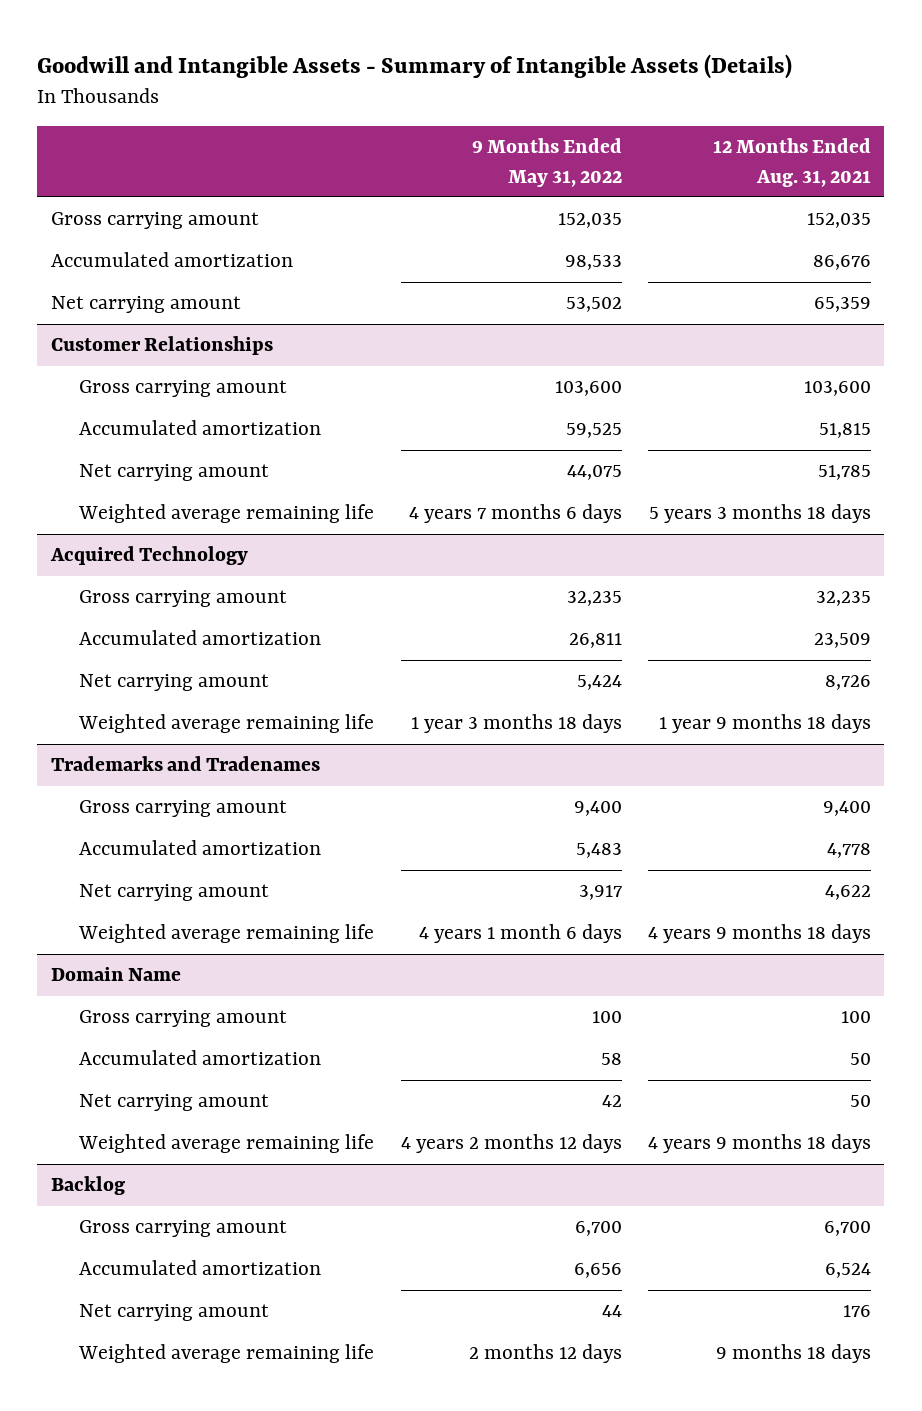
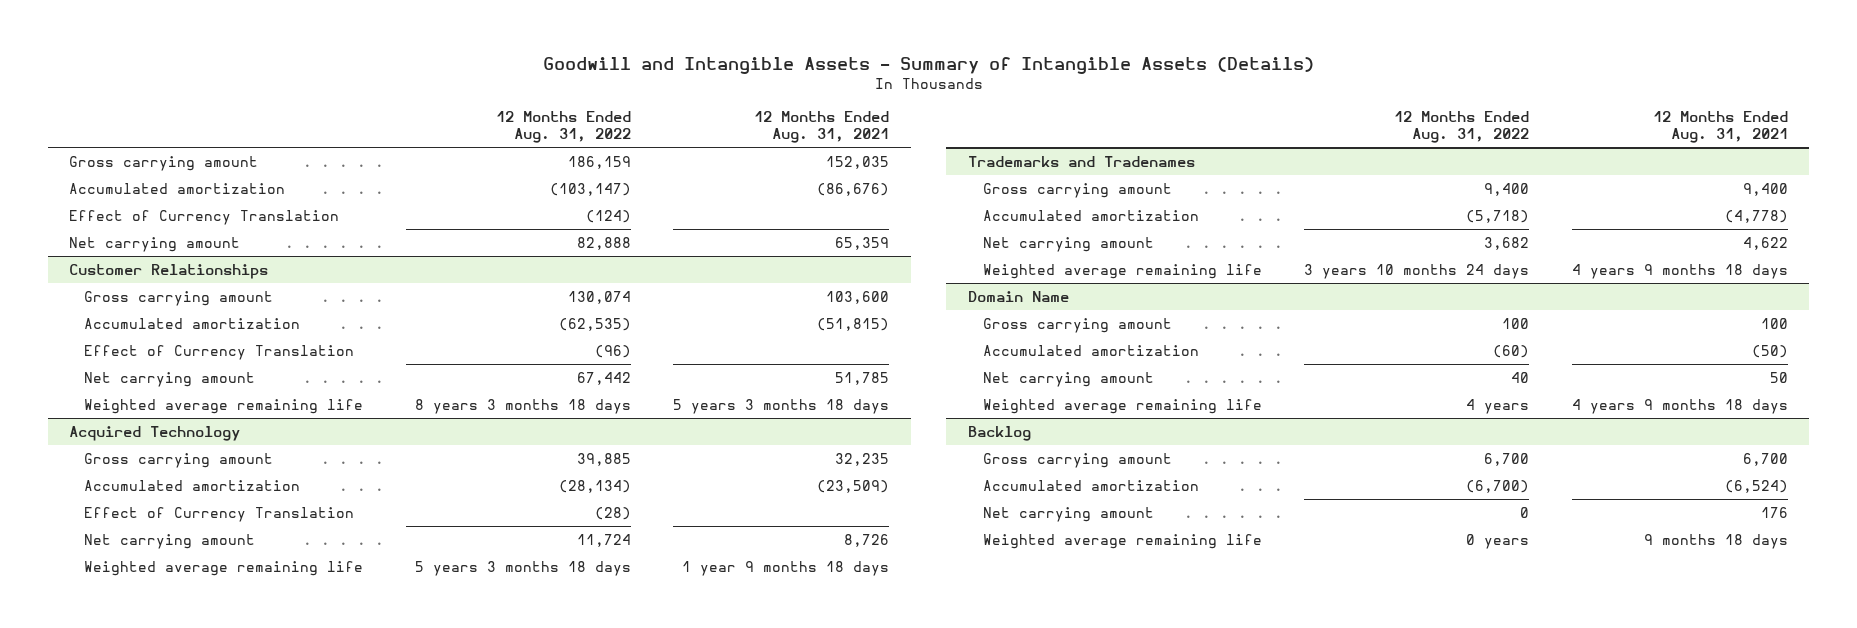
- | 9 Months Ended May 31, 2022 | 12 Months Ended Aug. 31, 2021
+ | 12 Months Ended Aug. 31, 2022 | 12 Months Ended Aug. 31, 2021
- Accumulated amortization | 98,533 | 86,676
+ Accumulated amortization | (103,147) | (86,676)
+ Effect of Currency Translation | (124) |
@ Customer Relationships
- Accumulated amortization | 59,525 | 51,815
+ Accumulated amortization | (62,535) | (51,815)
+ Effect of Currency Translation | (96) |
@ Acquired Technology
- Accumulated amortization | 26,811 | 23,509
+ Accumulated amortization | (28,134) | (23,509)
+ Effect of Currency Translation | (28) |
@ Trademarks and Tradenames
- Accumulated amortization | 5,483 | 4,778
+ Accumulated amortization | (5,718) | (4,778)
@ Domain Name
- Accumulated amortization | 58 | 50
+ Accumulated amortization | (60) | (50)
@ Backlog
- Accumulated amortization | 6,656 | 6,524
+ Accumulated amortization | (6,700) | (6,524)

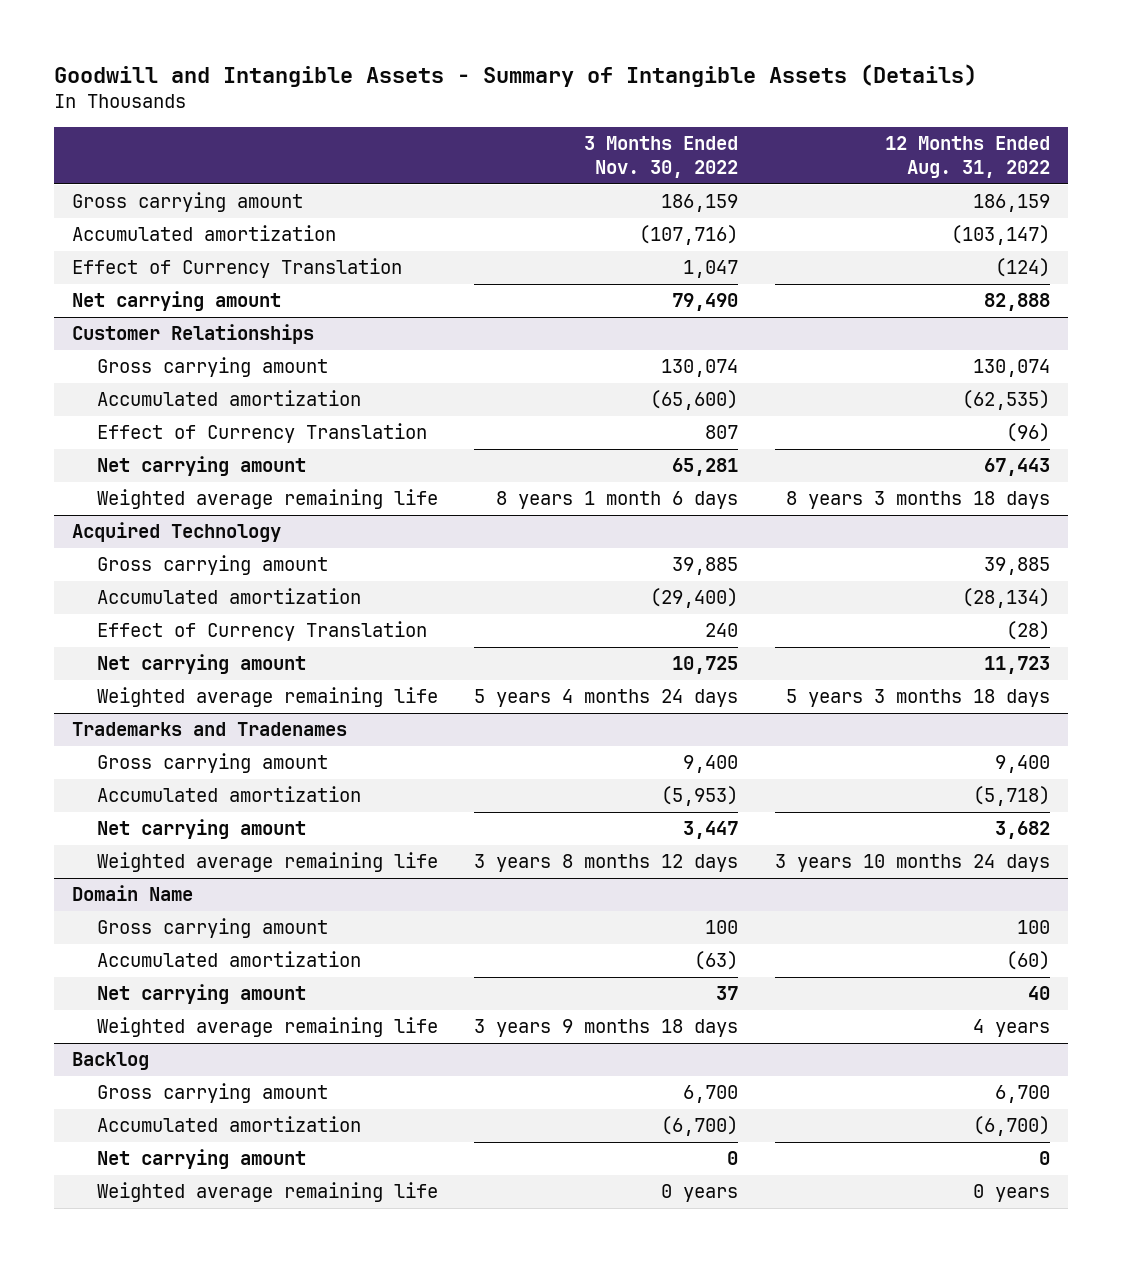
- | 12 Months Ended Aug. 31, 2022 | 12 Months Ended Aug. 31, 2021
+ | 3 Months Ended Nov. 30, 2022 | 12 Months Ended Aug. 31, 2022
@ Customer Relationships
- Net carrying amount | 67,442 | 51,785
+ Net carrying amount | 65,281 | 67,443
@ Acquired Technology
- Net carrying amount | 11,724 | 8,726
+ Net carrying amount | 10,725 | 11,723

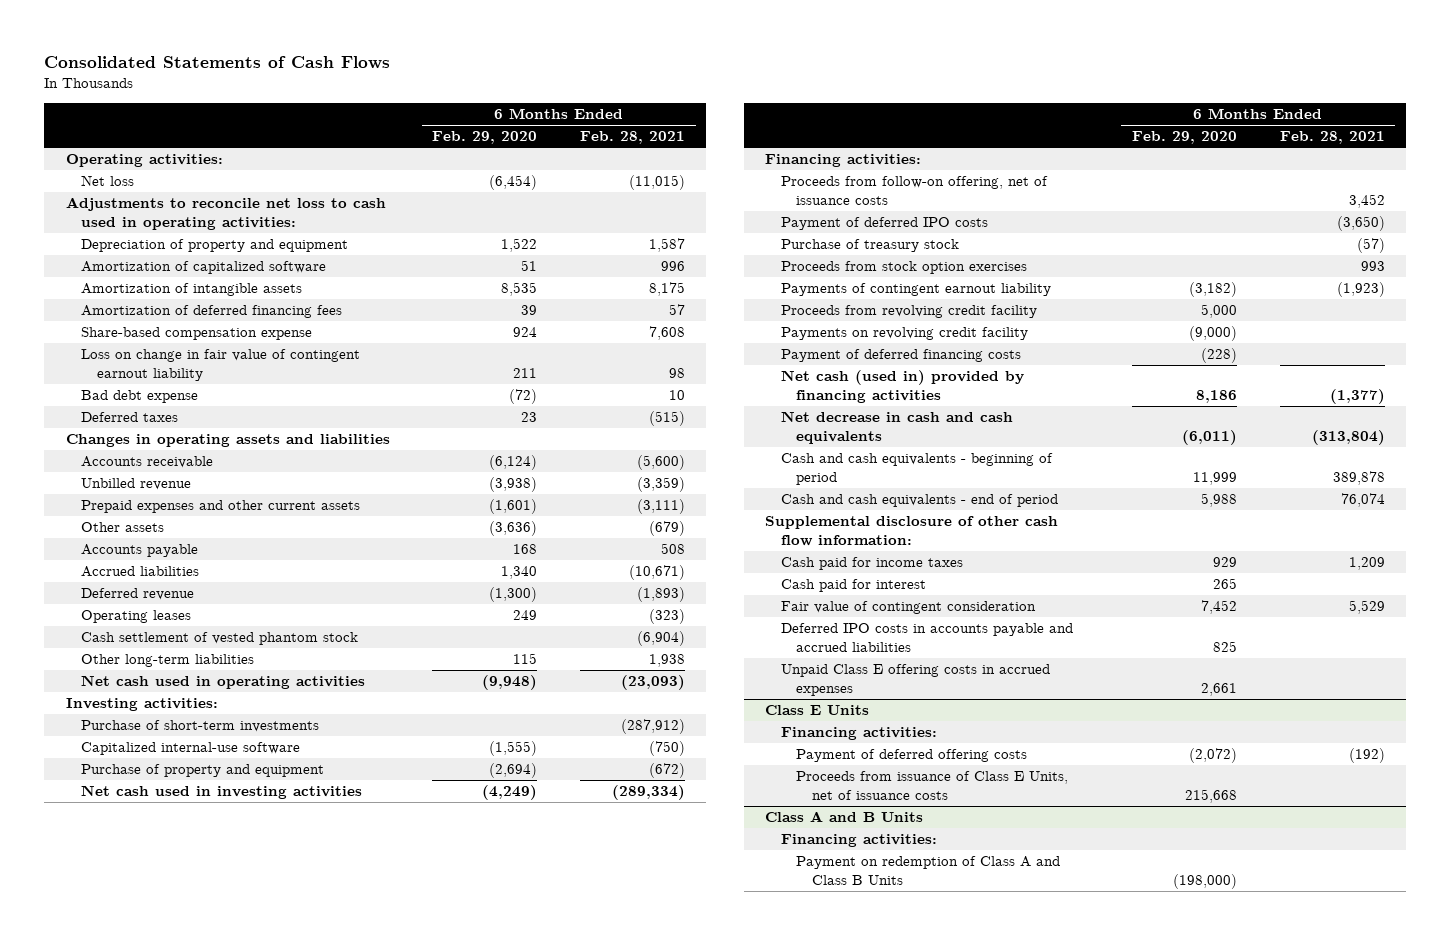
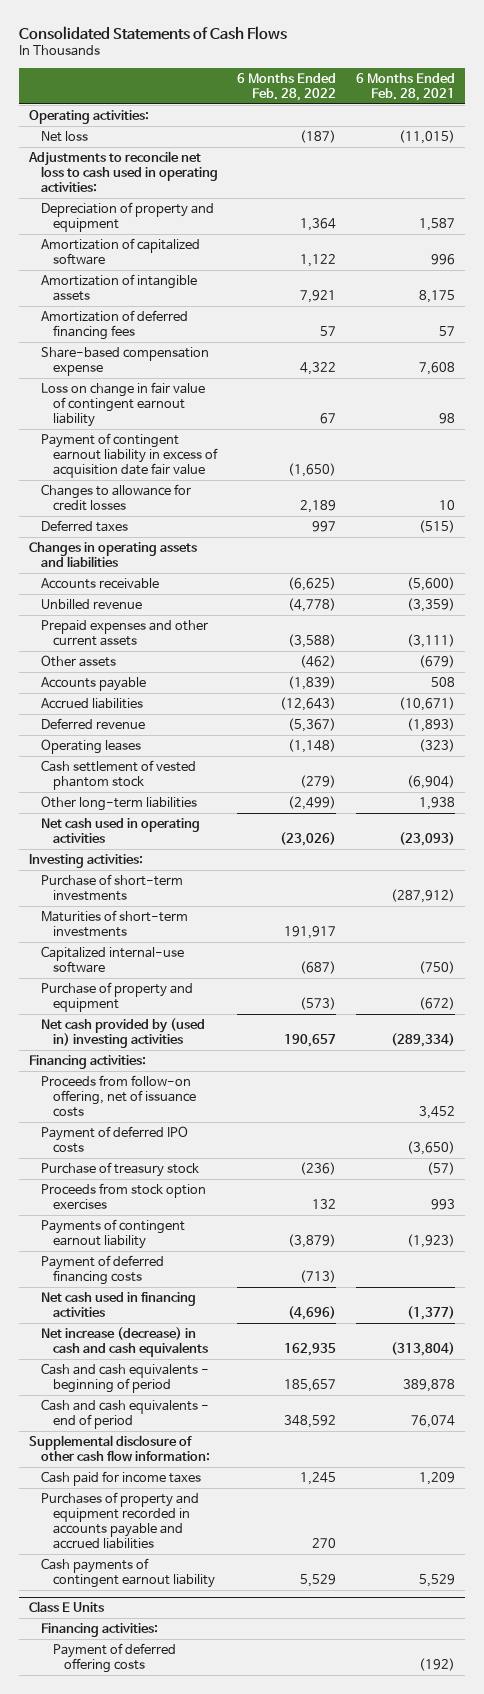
- | 6 Months Ended Feb. 29, 2020 | 6 Months Ended Feb. 28, 2021
+ | 6 Months Ended Feb. 28, 2022 | 6 Months Ended Feb. 28, 2021
- Bad debt expense | (72) | 10
+ Payment of contingent earnout liability in excess of acquisition date fair value | (1,650) |
+ Changes to allowance for credit losses | 2,189 | 10
+ Maturities of short-term investments | 191,917 |
- Net cash used in investing activities | (4,249) | (289,334)
+ Net cash provided by (used in) investing activities | 190,657 | (289,334)
- Proceeds from revolving credit facility | 5,000 |
- Payments on revolving credit facility | (9,000) |
- Net cash (used in) provided by financing activities | 8,186 | (1,377)
- Net decrease in cash and cash equivalents | (6,011) | (313,804)
+ Net cash used in financing activities | (4,696) | (1,377)
+ Net increase (decrease) in cash and cash equivalents | 162,935 | (313,804)
- Cash paid for interest | 265 |
- Fair value of contingent consideration | 7,452 | 5,529
- Deferred IPO costs in accounts payable and accrued liabilities | 825 |
- Unpaid Class E offering costs in accrued expenses | 2,661 |
+ Purchases of property and equipment recorded in accounts payable and accrued liabilities | 270 |
+ Cash payments of contingent earnout liability | 5,529 | 5,529
@ Class E Units
- Proceeds from issuance of Class E Units, net of issuance costs | 215,668 |
- Class A and B Units
- Financing activities:
- Payment on redemption of Class A and Class B Units | (198,000) |

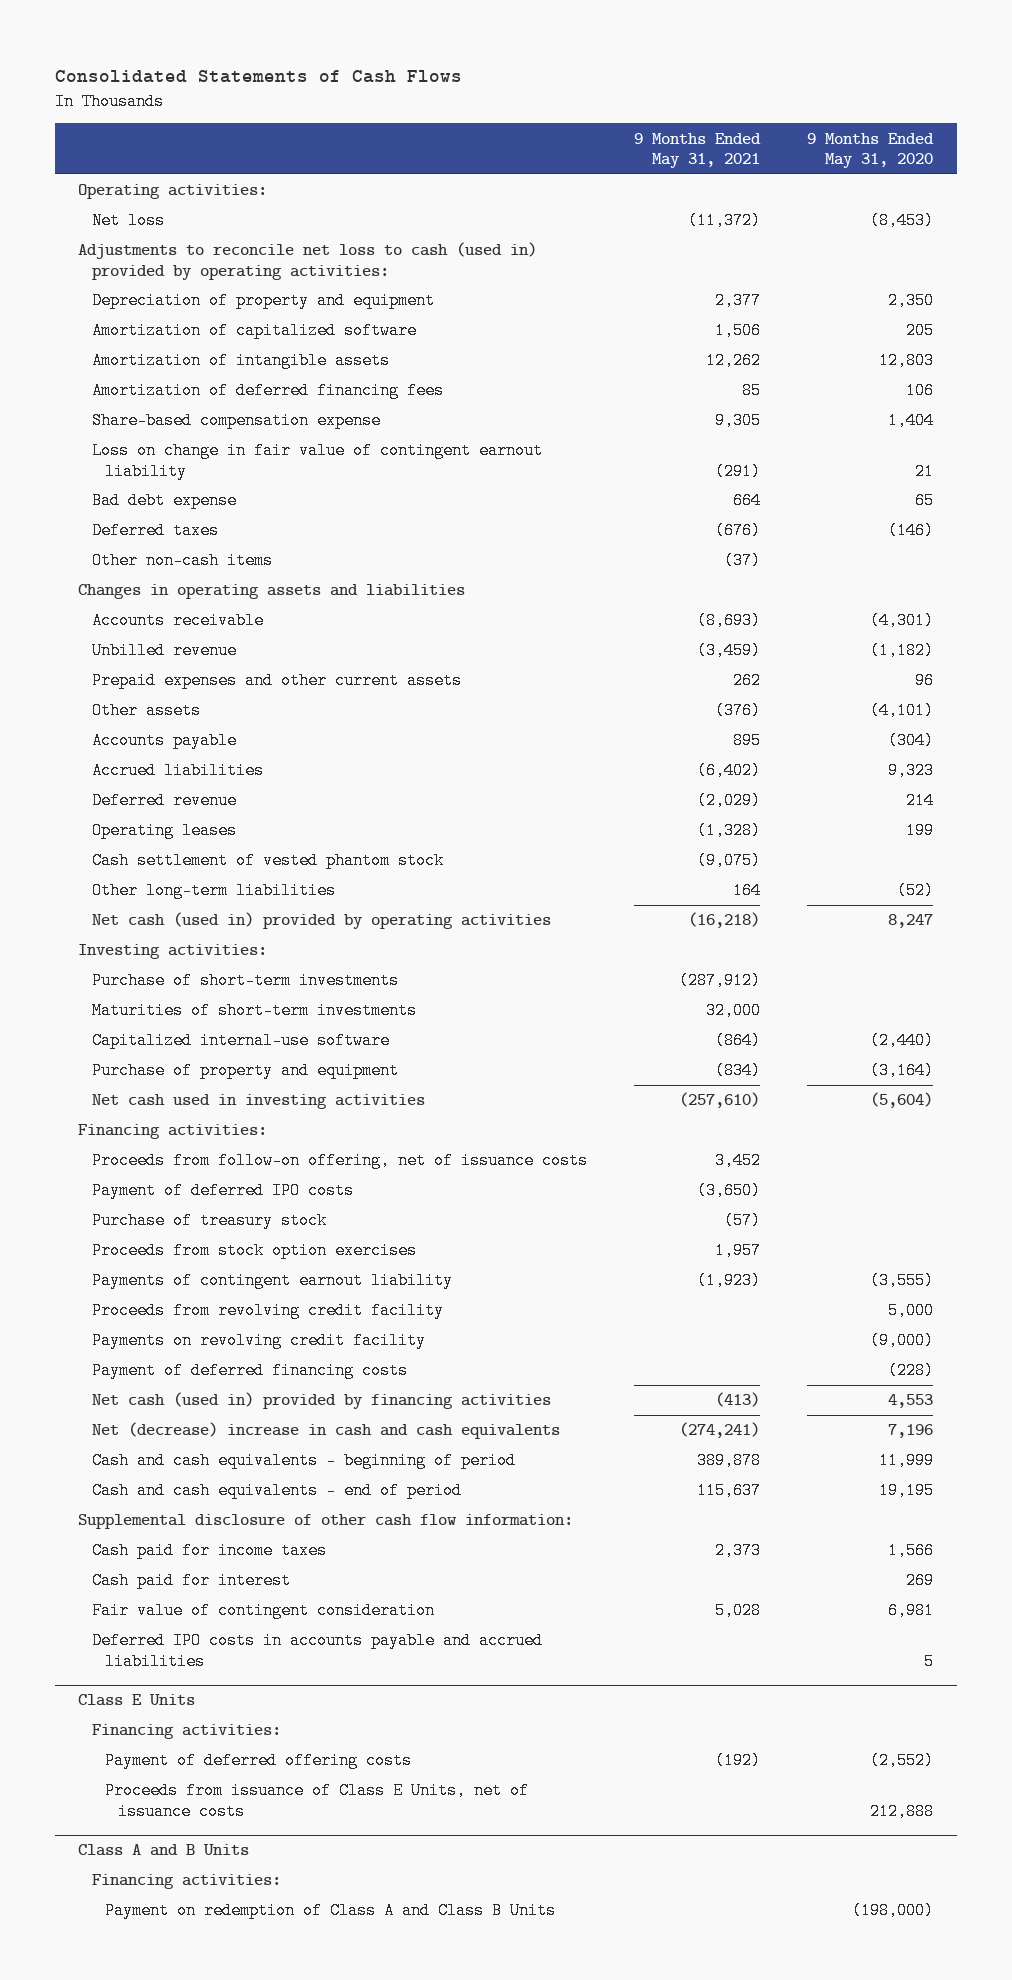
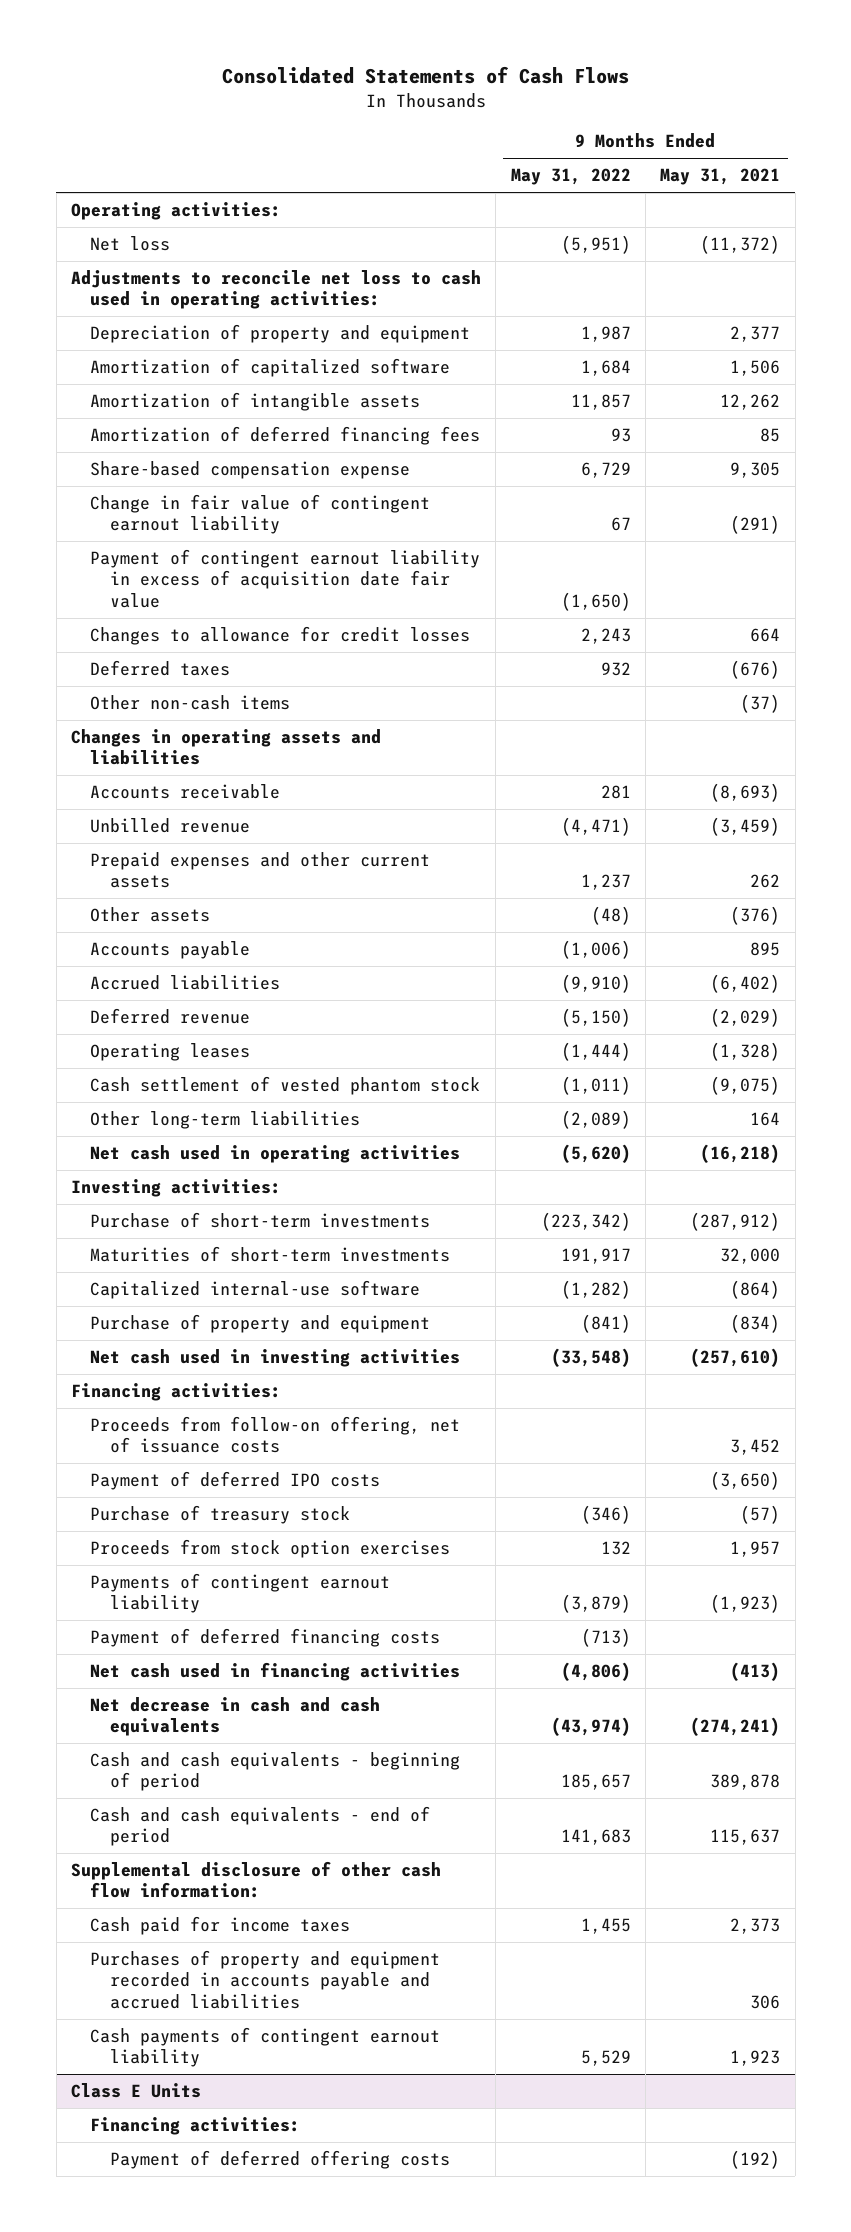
- | 9 Months Ended May 31, 2021 | 9 Months Ended May 31, 2020
+ | 9 Months Ended May 31, 2022 | 9 Months Ended May 31, 2021
- Adjustments to reconcile net loss to cash (used in) provided by operating activities:
+ Adjustments to reconcile net loss to cash used in operating activities:
- Loss on change in fair value of contingent earnout liability | (291) | 21
- Bad debt expense | 664 | 65
+ Change in fair value of contingent earnout liability | 67 | (291)
+ Payment of contingent earnout liability in excess of acquisition date fair value | (1,650) |
+ Changes to allowance for credit losses | 2,243 | 664
- Net cash (used in) provided by operating activities | (16,218) | 8,247
+ Net cash used in operating activities | (5,620) | (16,218)
- Proceeds from revolving credit facility | | 5,000
- Payments on revolving credit facility | | (9,000)
- Net cash (used in) provided by financing activities | (413) | 4,553
- Net (decrease) increase in cash and cash equivalents | (274,241) | 7,196
+ Net cash used in financing activities | (4,806) | (413)
+ Net decrease in cash and cash equivalents | (43,974) | (274,241)
- Cash paid for interest | | 269
- Fair value of contingent consideration | 5,028 | 6,981
- Deferred IPO costs in accounts payable and accrued liabilities | | 5
+ Purchases of property and equipment recorded in accounts payable and accrued liabilities | | 306
+ Cash payments of contingent earnout liability | 5,529 | 1,923
@ Class E Units
- Proceeds from issuance of Class E Units, net of issuance costs | | 212,888
- Class A and B Units
- Financing activities:
- Payment on redemption of Class A and Class B Units | | (198,000)

